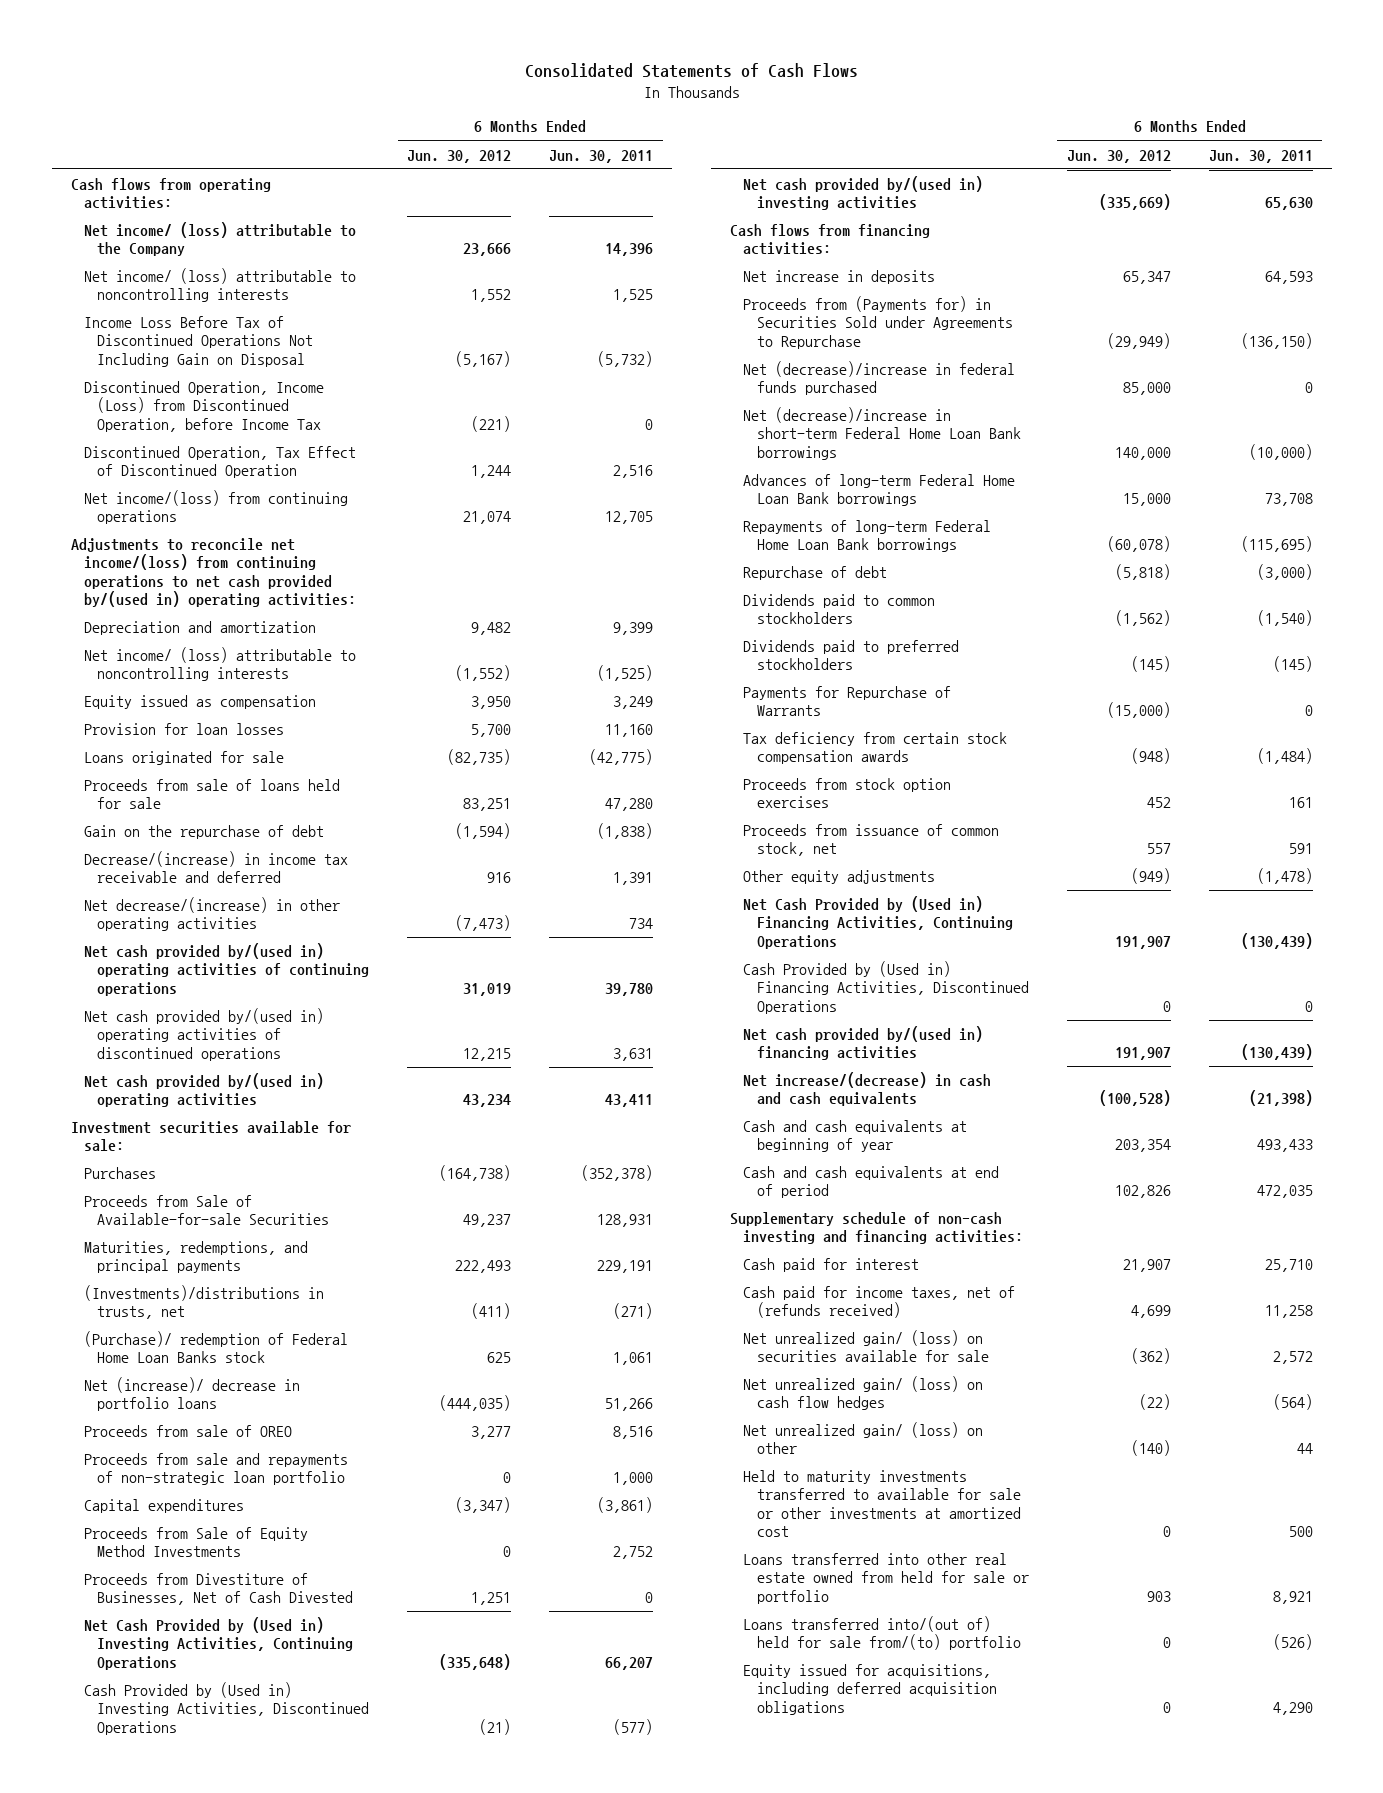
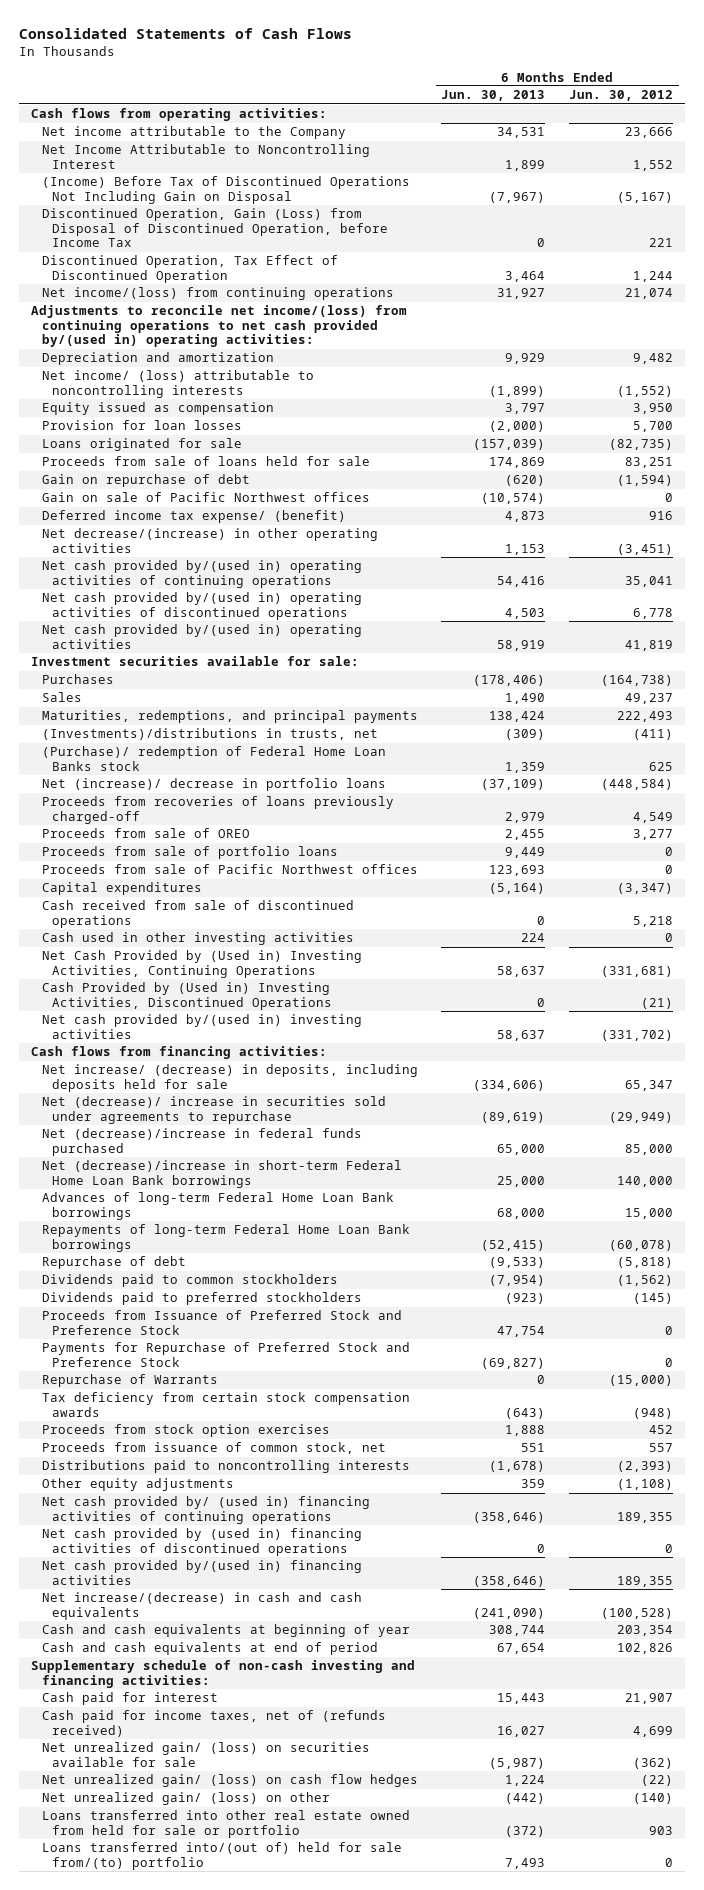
- | 6 Months Ended Jun. 30, 2012 | 6 Months Ended Jun. 30, 2011
+ | 6 Months Ended Jun. 30, 2013 | 6 Months Ended Jun. 30, 2012
- Net income/ (loss) attributable to the Company | 23,666 | 14,396
- Net income/ (loss) attributable to noncontrolling interests | 1,552 | 1,525
- Income Loss Before Tax of Discontinued Operations Not Including Gain on Disposal | (5,167) | (5,732)
- Discontinued Operation, Income (Loss) from Discontinued Operation, before Income Tax | (221) | 0
+ Net income attributable to the Company | 34,531 | 23,666
+ Net Income Attributable to Noncontrolling Interest | 1,899 | 1,552
+ (Income) Before Tax of Discontinued Operations Not Including Gain on Disposal | (7,967) | (5,167)
+ Discontinued Operation, Gain (Loss) from Disposal of Discontinued Operation, before Income Tax | 0 | 221
- Gain on the repurchase of debt | (1,594) | (1,838)
- Decrease/(increase) in income tax receivable and deferred | 916 | 1,391
- Net decrease/(increase) in other operating activities | (7,473) | 734
- Net cash provided by/(used in) operating activities of continuing operations | 31,019 | 39,780
- Net cash provided by/(used in) operating activities of discontinued operations | 12,215 | 3,631
- Net cash provided by/(used in) operating activities | 43,234 | 43,411
+ Gain on repurchase of debt | (620) | (1,594)
+ Gain on sale of Pacific Northwest offices | (10,574) | 0
+ Deferred income tax expense/ (benefit) | 4,873 | 916
+ Net decrease/(increase) in other operating activities | 1,153 | (3,451)
+ Net cash provided by/(used in) operating activities of continuing operations | 54,416 | 35,041
+ Net cash provided by/(used in) operating activities of discontinued operations | 4,503 | 6,778
+ Net cash provided by/(used in) operating activities | 58,919 | 41,819
- Proceeds from Sale of Available-for-sale Securities | 49,237 | 128,931
+ Sales | 1,490 | 49,237
- Net (increase)/ decrease in portfolio loans | (444,035) | 51,266
+ Net (increase)/ decrease in portfolio loans | (37,109) | (448,584)
+ Proceeds from recoveries of loans previously charged-off | 2,979 | 4,549
- Proceeds from sale and repayments of non-strategic loan portfolio | 0 | 1,000
+ Proceeds from sale of portfolio loans | 9,449 | 0
+ Proceeds from sale of Pacific Northwest offices | 123,693 | 0
- Proceeds from Sale of Equity Method Investments | 0 | 2,752
- Proceeds from Divestiture of Businesses, Net of Cash Divested | 1,251 | 0
- Net Cash Provided by (Used in) Investing Activities, Continuing Operations | (335,648) | 66,207
+ Cash received from sale of discontinued operations | 0 | 5,218
+ Cash used in other investing activities | 224 | 0
+ Net Cash Provided by (Used in) Investing Activities, Continuing Operations | 58,637 | (331,681)
- Net cash provided by/(used in) investing activities | (335,669) | 65,630
+ Net cash provided by/(used in) investing activities | 58,637 | (331,702)
- Net increase in deposits | 65,347 | 64,593
- Proceeds from (Payments for) in Securities Sold under Agreements to Repurchase | (29,949) | (136,150)
+ Net increase/ (decrease) in deposits, including deposits held for sale | (334,606) | 65,347
+ Net (decrease)/ increase in securities sold under agreements to repurchase | (89,619) | (29,949)
- Payments for Repurchase of Warrants | (15,000) | 0
+ Proceeds from Issuance of Preferred Stock and Preference Stock | 47,754 | 0
+ Payments for Repurchase of Preferred Stock and Preference Stock | (69,827) | 0
+ Repurchase of Warrants | 0 | (15,000)
- Other equity adjustments | (949) | (1,478)
- Net Cash Provided by (Used in) Financing Activities, Continuing Operations | 191,907 | (130,439)
- Cash Provided by (Used in) Financing Activities, Discontinued Operations | 0 | 0
- Net cash provided by/(used in) financing activities | 191,907 | (130,439)
+ Distributions paid to noncontrolling interests | (1,678) | (2,393)
+ Other equity adjustments | 359 | (1,108)
+ Net cash provided by/ (used in) financing activities of continuing operations | (358,646) | 189,355
+ Net cash provided by (used in) financing activities of discontinued operations | 0 | 0
+ Net cash provided by/(used in) financing activities | (358,646) | 189,355
- Held to maturity investments transferred to available for sale or other investments at amortized cost | 0 | 500
- Equity issued for acquisitions, including deferred acquisition obligations | 0 | 4,290

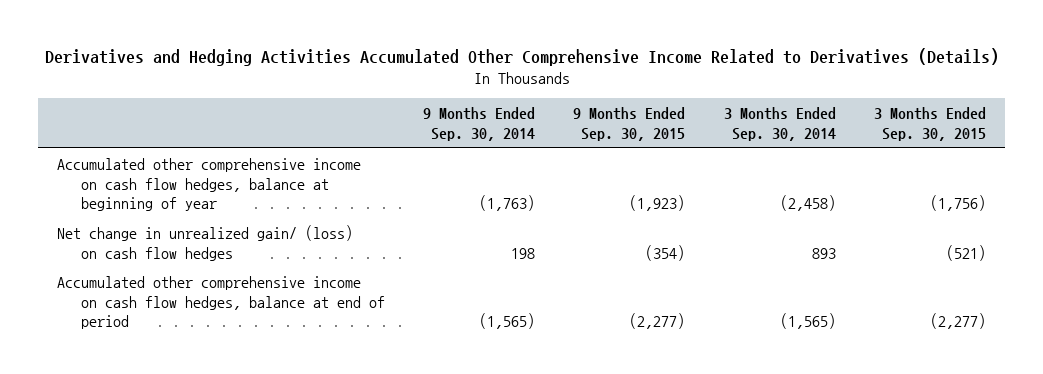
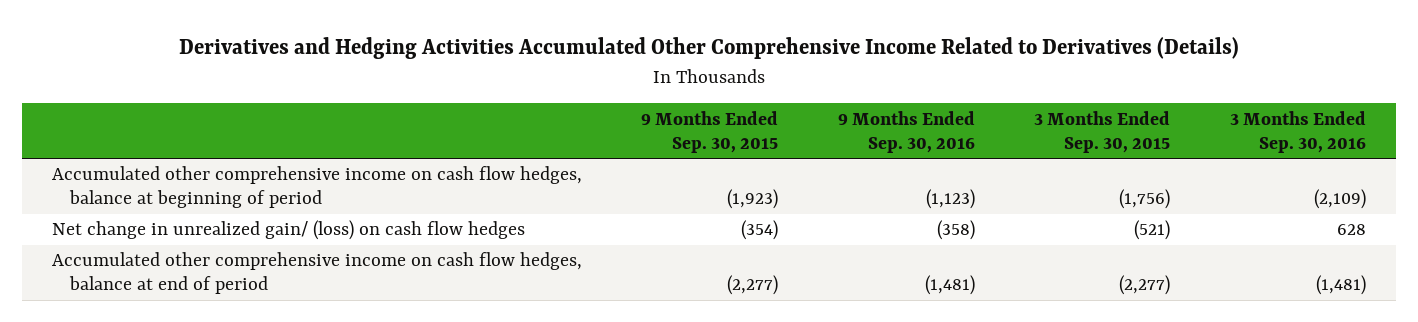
- | 9 Months Ended Sep. 30, 2014 | 9 Months Ended Sep. 30, 2015 | 3 Months Ended Sep. 30, 2014 | 3 Months Ended Sep. 30, 2015
+ | 9 Months Ended Sep. 30, 2015 | 9 Months Ended Sep. 30, 2016 | 3 Months Ended Sep. 30, 2015 | 3 Months Ended Sep. 30, 2016
- Accumulated other comprehensive income on cash flow hedges, balance at beginning of year | (1,763) | (1,923) | (2,458) | (1,756)
+ Accumulated other comprehensive income on cash flow hedges, balance at beginning of period | (1,923) | (1,123) | (1,756) | (2,109)

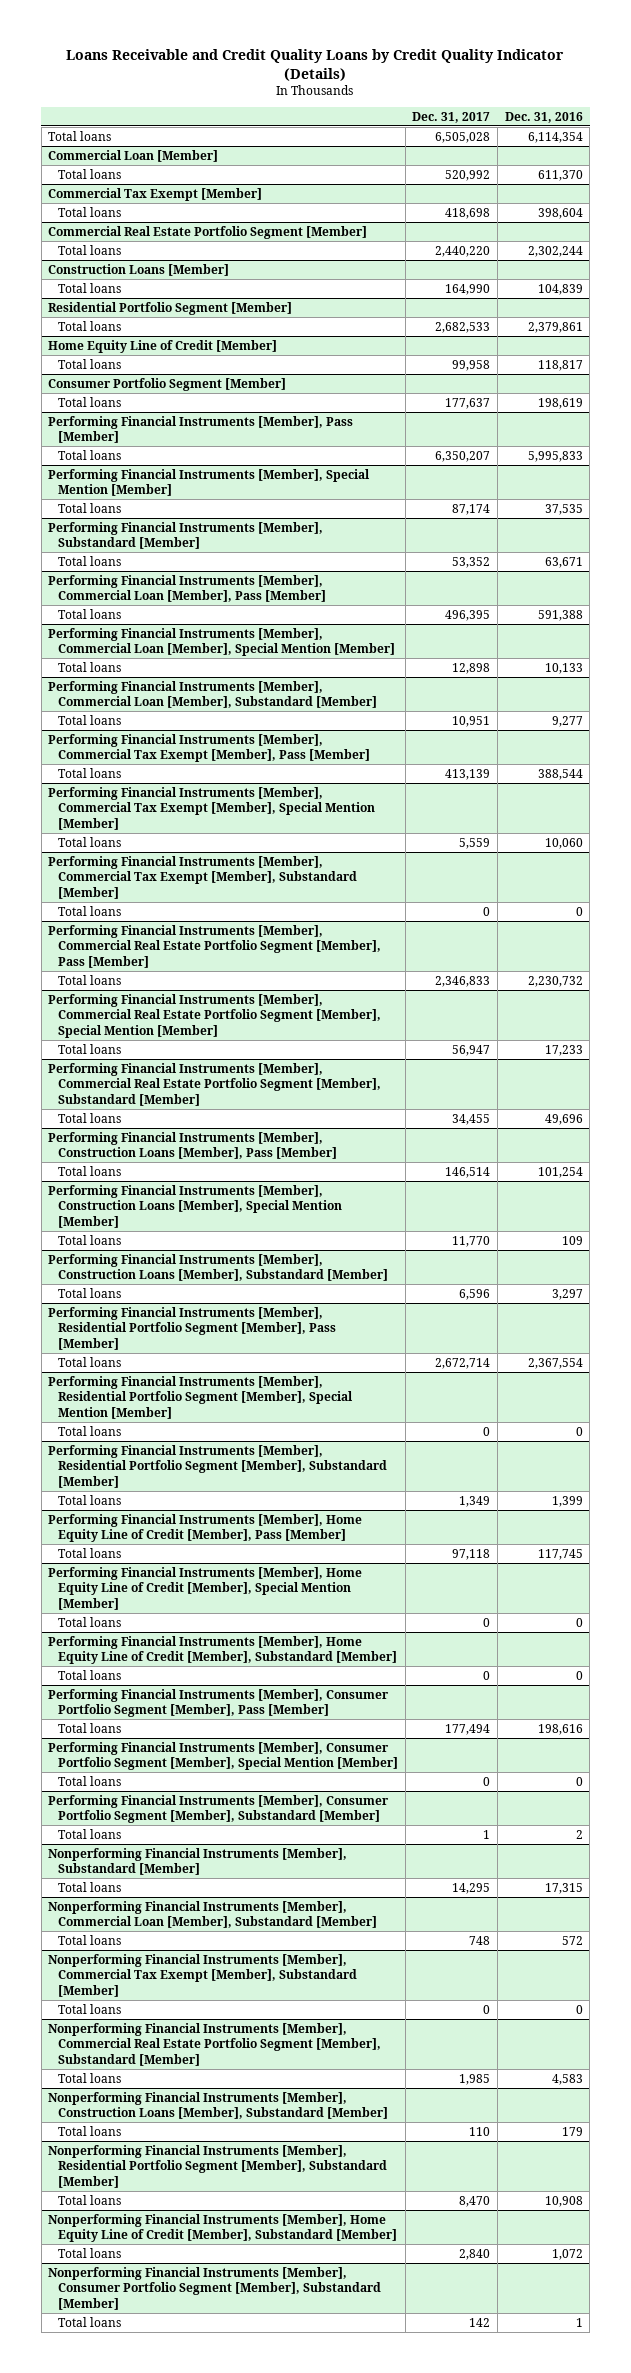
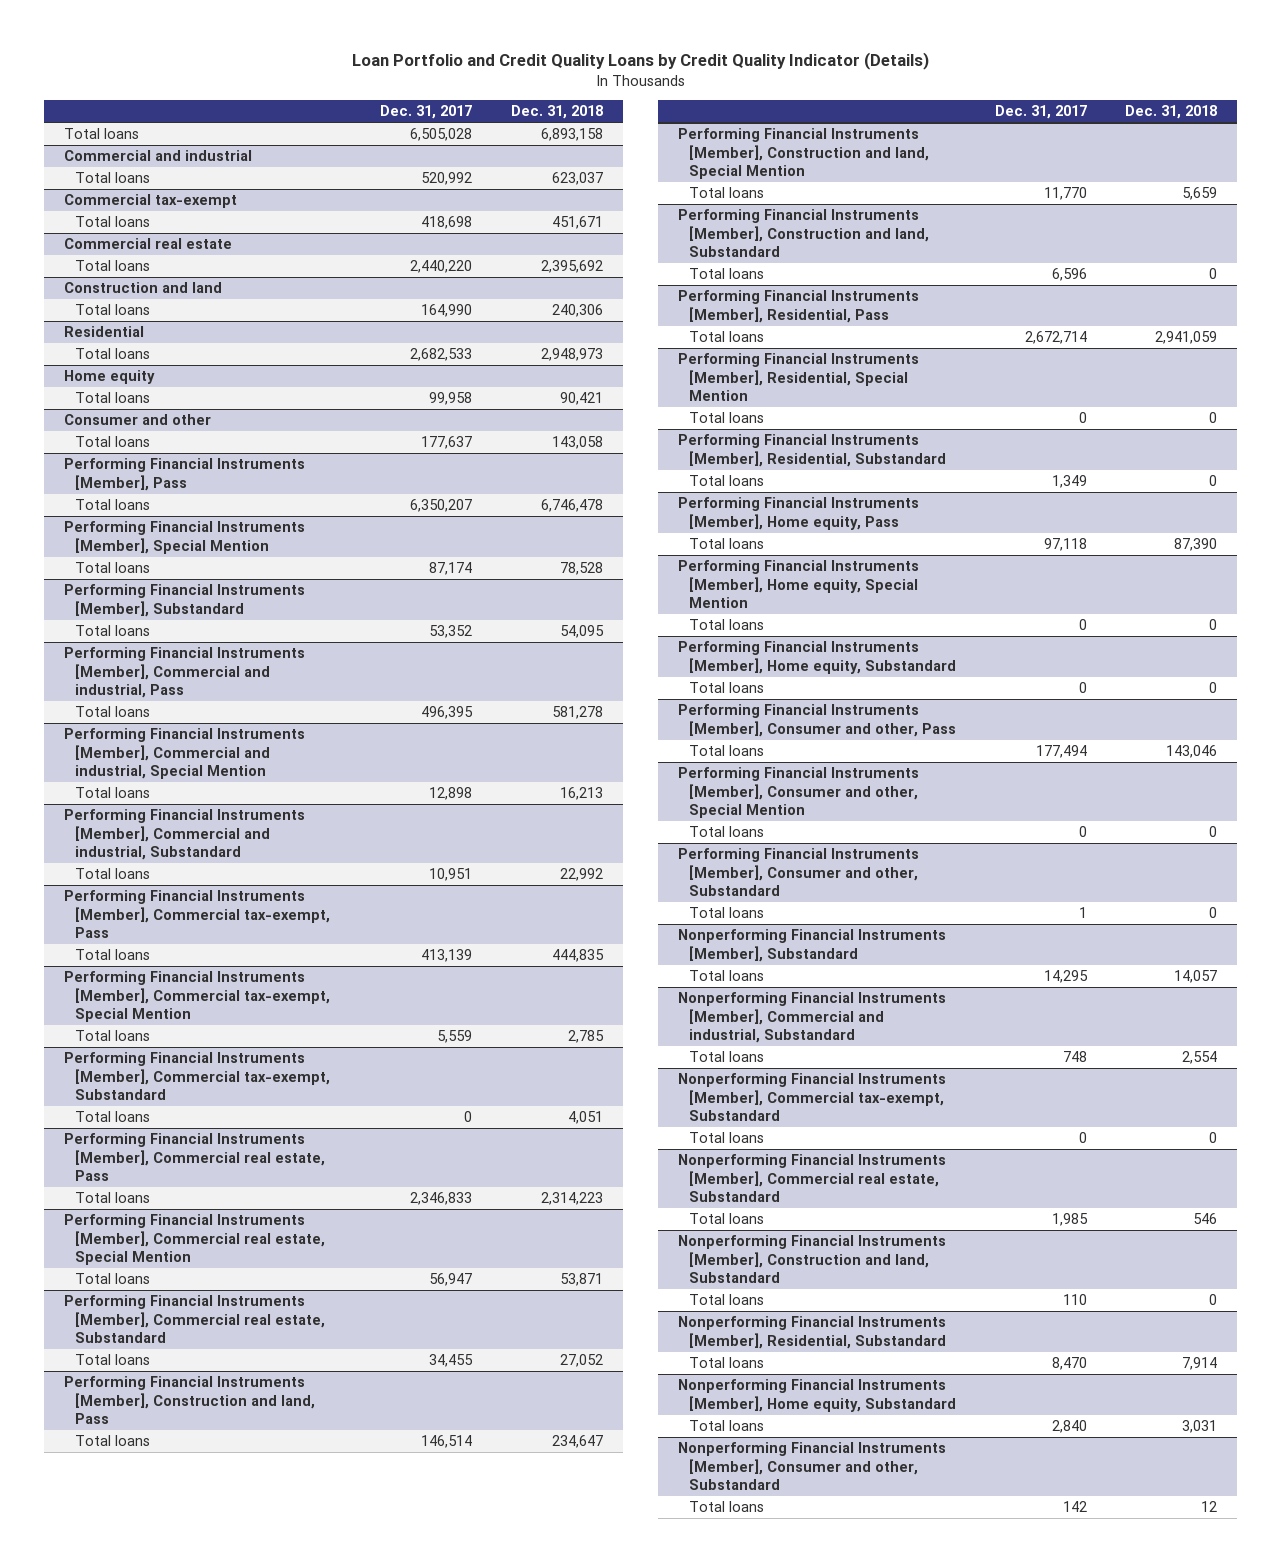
- Loans Receivable and Credit Quality Loans by Credit Quality Indicator (Details)
+ Loan Portfolio and Credit Quality Loans by Credit Quality Indicator (Details)
- | Dec. 31, 2017 | Dec. 31, 2016
+ | Dec. 31, 2017 | Dec. 31, 2018
- Commercial Loan [Member]
+ Commercial and industrial
- Commercial Tax Exempt [Member]
+ Commercial tax-exempt
- Commercial Real Estate Portfolio Segment [Member]
+ Commercial real estate
- Construction Loans [Member]
+ Construction and land
- Residential Portfolio Segment [Member]
+ Residential
- Home Equity Line of Credit [Member]
+ Home equity
- Consumer Portfolio Segment [Member]
+ Consumer and other
- Performing Financial Instruments [Member], Pass [Member]
+ Performing Financial Instruments [Member], Pass
- Performing Financial Instruments [Member], Special Mention [Member]
+ Performing Financial Instruments [Member], Special Mention
- Performing Financial Instruments [Member], Substandard [Member]
+ Performing Financial Instruments [Member], Substandard
- Performing Financial Instruments [Member], Commercial Loan [Member], Pass [Member]
+ Performing Financial Instruments [Member], Commercial and industrial, Pass
- Performing Financial Instruments [Member], Commercial Loan [Member], Special Mention [Member]
+ Performing Financial Instruments [Member], Commercial and industrial, Special Mention
- Performing Financial Instruments [Member], Commercial Loan [Member], Substandard [Member]
+ Performing Financial Instruments [Member], Commercial and industrial, Substandard
- Performing Financial Instruments [Member], Commercial Tax Exempt [Member], Pass [Member]
+ Performing Financial Instruments [Member], Commercial tax-exempt, Pass
- Performing Financial Instruments [Member], Commercial Tax Exempt [Member], Special Mention [Member]
+ Performing Financial Instruments [Member], Commercial tax-exempt, Special Mention
- Performing Financial Instruments [Member], Commercial Tax Exempt [Member], Substandard [Member]
+ Performing Financial Instruments [Member], Commercial tax-exempt, Substandard
- Performing Financial Instruments [Member], Commercial Real Estate Portfolio Segment [Member], Pass [Member]
+ Performing Financial Instruments [Member], Commercial real estate, Pass
- Performing Financial Instruments [Member], Commercial Real Estate Portfolio Segment [Member], Special Mention [Member]
+ Performing Financial Instruments [Member], Commercial real estate, Special Mention
- Performing Financial Instruments [Member], Commercial Real Estate Portfolio Segment [Member], Substandard [Member]
+ Performing Financial Instruments [Member], Commercial real estate, Substandard
- Performing Financial Instruments [Member], Construction Loans [Member], Pass [Member]
+ Performing Financial Instruments [Member], Construction and land, Pass
- Performing Financial Instruments [Member], Construction Loans [Member], Special Mention [Member]
+ Performing Financial Instruments [Member], Construction and land, Special Mention
- Performing Financial Instruments [Member], Construction Loans [Member], Substandard [Member]
+ Performing Financial Instruments [Member], Construction and land, Substandard
- Performing Financial Instruments [Member], Residential Portfolio Segment [Member], Pass [Member]
+ Performing Financial Instruments [Member], Residential, Pass
- Performing Financial Instruments [Member], Residential Portfolio Segment [Member], Special Mention [Member]
+ Performing Financial Instruments [Member], Residential, Special Mention
- Performing Financial Instruments [Member], Residential Portfolio Segment [Member], Substandard [Member]
+ Performing Financial Instruments [Member], Residential, Substandard
- Performing Financial Instruments [Member], Home Equity Line of Credit [Member], Pass [Member]
+ Performing Financial Instruments [Member], Home equity, Pass
- Performing Financial Instruments [Member], Home Equity Line of Credit [Member], Special Mention [Member]
+ Performing Financial Instruments [Member], Home equity, Special Mention
- Performing Financial Instruments [Member], Home Equity Line of Credit [Member], Substandard [Member]
+ Performing Financial Instruments [Member], Home equity, Substandard
- Performing Financial Instruments [Member], Consumer Portfolio Segment [Member], Pass [Member]
+ Performing Financial Instruments [Member], Consumer and other, Pass
- Performing Financial Instruments [Member], Consumer Portfolio Segment [Member], Special Mention [Member]
+ Performing Financial Instruments [Member], Consumer and other, Special Mention
- Performing Financial Instruments [Member], Consumer Portfolio Segment [Member], Substandard [Member]
+ Performing Financial Instruments [Member], Consumer and other, Substandard
- Nonperforming Financial Instruments [Member], Substandard [Member]
+ Nonperforming Financial Instruments [Member], Substandard
- Nonperforming Financial Instruments [Member], Commercial Loan [Member], Substandard [Member]
+ Nonperforming Financial Instruments [Member], Commercial and industrial, Substandard
- Nonperforming Financial Instruments [Member], Commercial Tax Exempt [Member], Substandard [Member]
+ Nonperforming Financial Instruments [Member], Commercial tax-exempt, Substandard
- Nonperforming Financial Instruments [Member], Commercial Real Estate Portfolio Segment [Member], Substandard [Member]
+ Nonperforming Financial Instruments [Member], Commercial real estate, Substandard
- Nonperforming Financial Instruments [Member], Construction Loans [Member], Substandard [Member]
+ Nonperforming Financial Instruments [Member], Construction and land, Substandard
- Nonperforming Financial Instruments [Member], Residential Portfolio Segment [Member], Substandard [Member]
+ Nonperforming Financial Instruments [Member], Residential, Substandard
- Nonperforming Financial Instruments [Member], Home Equity Line of Credit [Member], Substandard [Member]
+ Nonperforming Financial Instruments [Member], Home equity, Substandard
- Nonperforming Financial Instruments [Member], Consumer Portfolio Segment [Member], Substandard [Member]
+ Nonperforming Financial Instruments [Member], Consumer and other, Substandard

